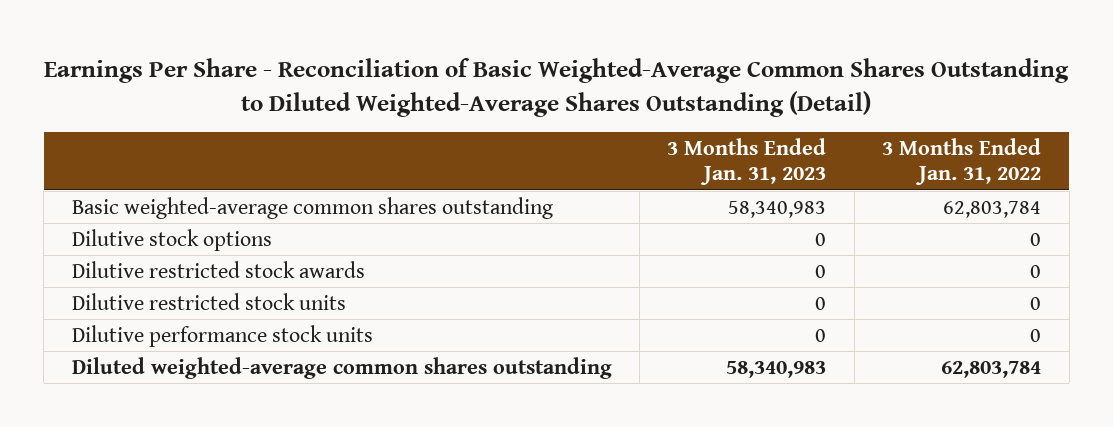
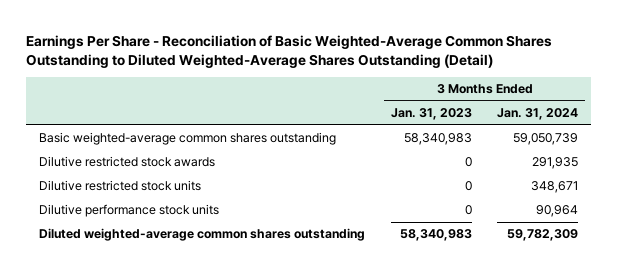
- | 3 Months Ended Jan. 31, 2023 | 3 Months Ended Jan. 31, 2022
+ | 3 Months Ended Jan. 31, 2023 | 3 Months Ended Jan. 31, 2024
- Dilutive stock options | 0 | 0

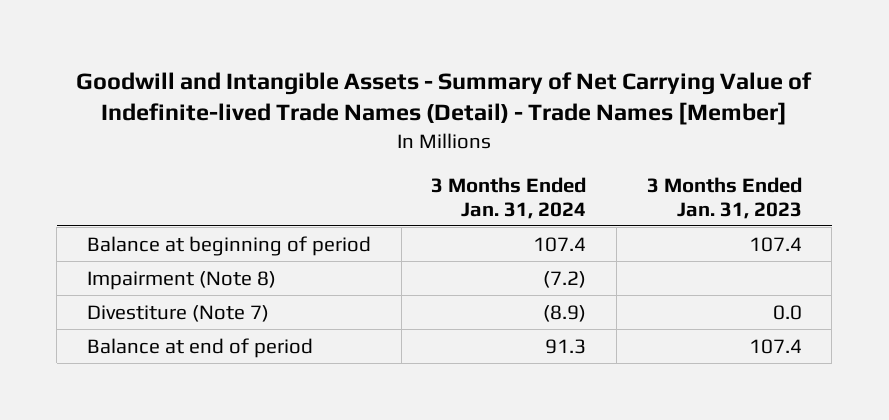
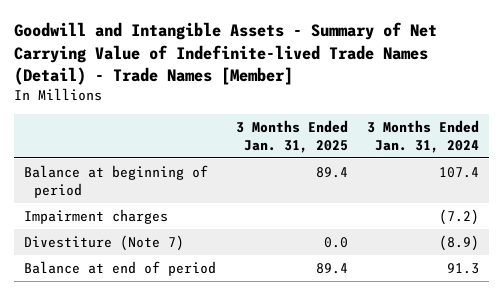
- | 3 Months Ended Jan. 31, 2024 | 3 Months Ended Jan. 31, 2023
+ | 3 Months Ended Jan. 31, 2025 | 3 Months Ended Jan. 31, 2024
- Impairment (Note 8) | (7.2) |
+ Impairment charges | | (7.2)

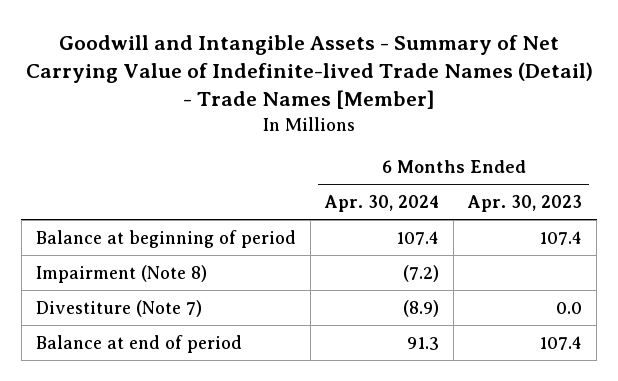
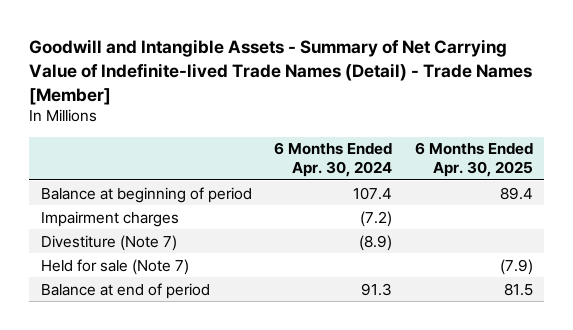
- | 6 Months Ended Apr. 30, 2024 | 6 Months Ended Apr. 30, 2023
+ | 6 Months Ended Apr. 30, 2024 | 6 Months Ended Apr. 30, 2025
- Impairment (Note 8) | (7.2) |
+ Impairment charges | (7.2) |
+ Held for sale (Note 7) | | (7.9)

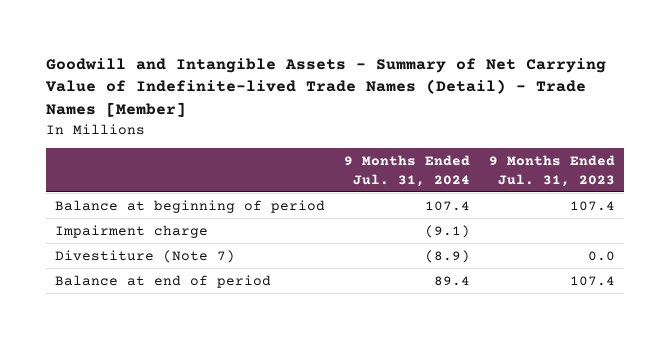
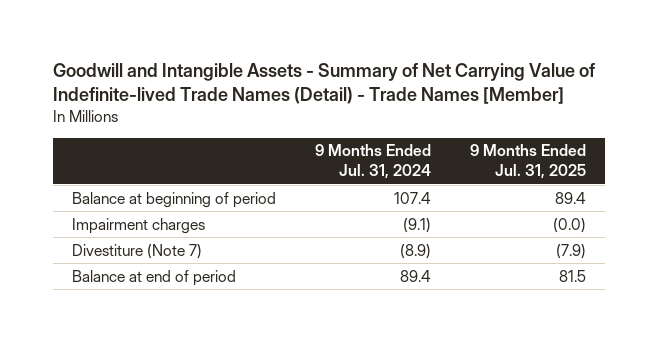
- | 9 Months Ended Jul. 31, 2024 | 9 Months Ended Jul. 31, 2023
+ | 9 Months Ended Jul. 31, 2024 | 9 Months Ended Jul. 31, 2025
- Impairment charge | (9.1) |
+ Impairment charges | (9.1) | (0.0)

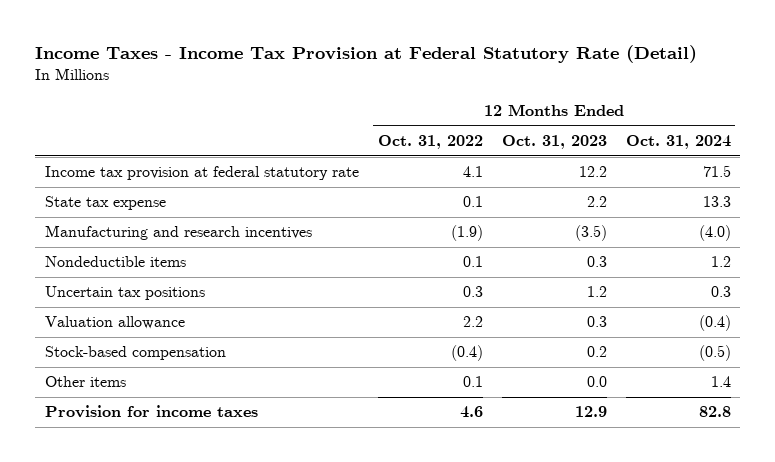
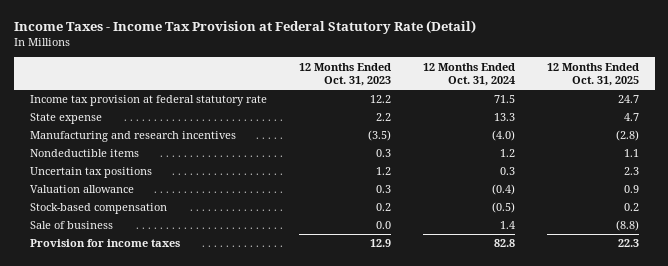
- | 12 Months Ended Oct. 31, 2022 | 12 Months Ended Oct. 31, 2023 | 12 Months Ended Oct. 31, 2024
+ | 12 Months Ended Oct. 31, 2023 | 12 Months Ended Oct. 31, 2024 | 12 Months Ended Oct. 31, 2025
- State tax expense | 0.1 | 2.2 | 13.3
+ State expense | 2.2 | 13.3 | 4.7
- Other items | 0.1 | 0.0 | 1.4
+ Sale of business | 0.0 | 1.4 | (8.8)

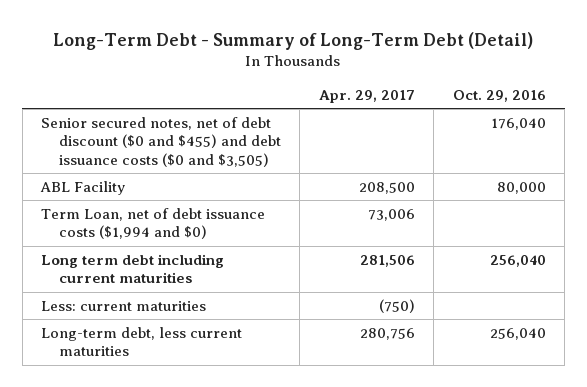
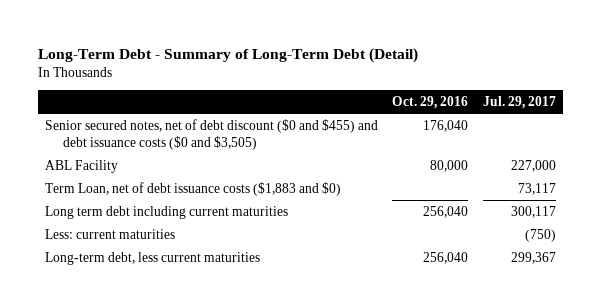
- | Apr. 29, 2017 | Oct. 29, 2016
+ | Oct. 29, 2016 | Jul. 29, 2017
- Term Loan, net of debt issuance costs ($1,994 and $0) | 73,006 |
+ Term Loan, net of debt issuance costs ($1,883 and $0) | | 73,117

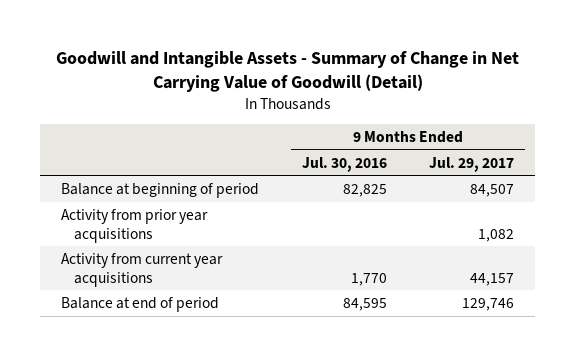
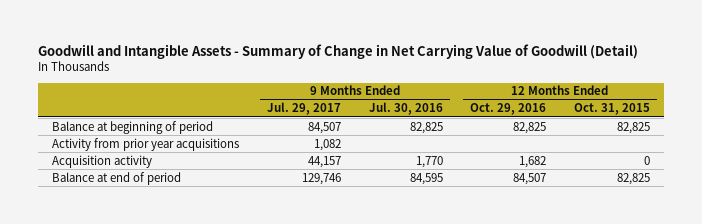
- | 9 Months Ended Jul. 30, 2016 | 9 Months Ended Jul. 29, 2017
+ | 9 Months Ended Jul. 29, 2017 | 9 Months Ended Jul. 30, 2016 | 12 Months Ended Oct. 29, 2016 | 12 Months Ended Oct. 31, 2015
- Activity from current year acquisitions | 1,770 | 44,157
+ Acquisition activity | 44,157 | 1,770 | 1,682 | 0

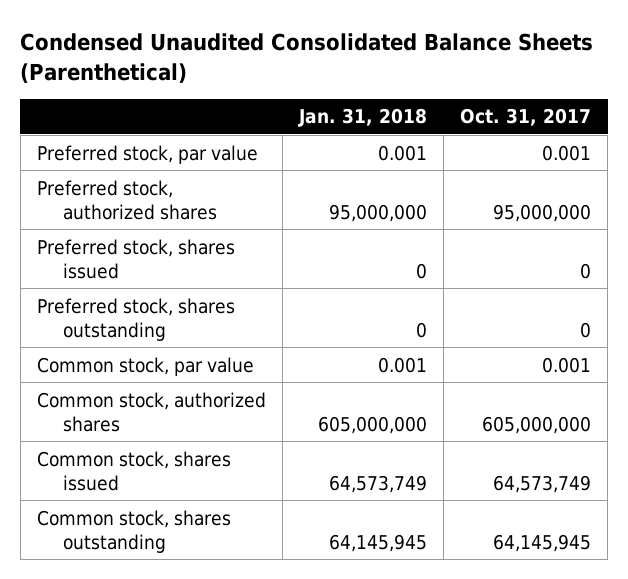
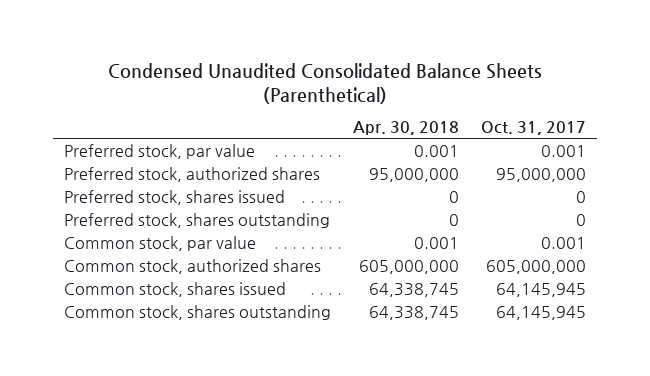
- | Jan. 31, 2018 | Oct. 31, 2017
+ | Apr. 30, 2018 | Oct. 31, 2017
- Common stock, shares issued | 64,573,749 | 64,573,749
+ Common stock, shares issued | 64,338,745 | 64,145,945

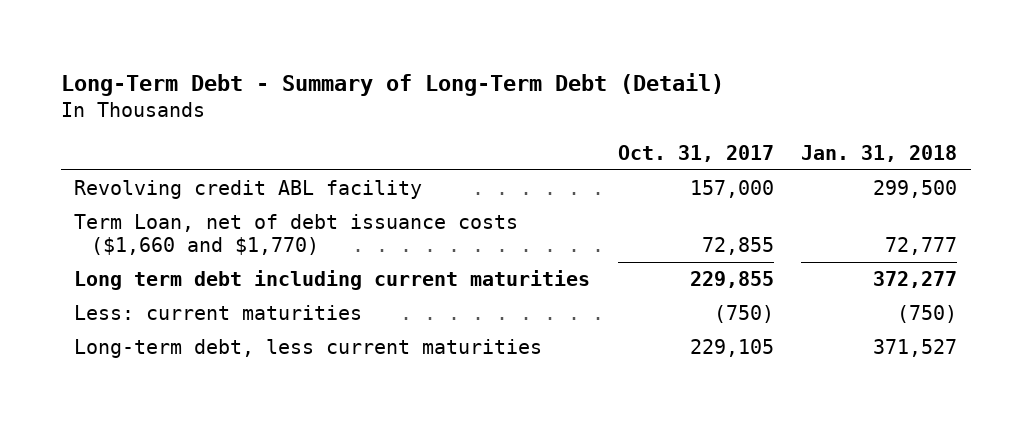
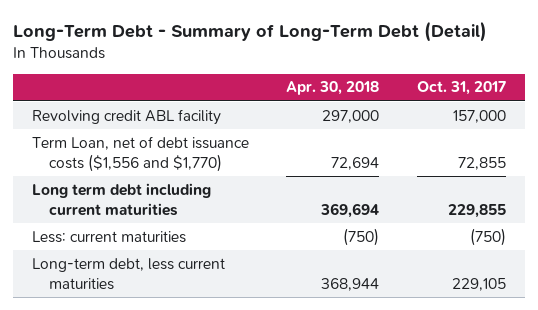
- | Oct. 31, 2017 | Jan. 31, 2018
+ | Apr. 30, 2018 | Oct. 31, 2017
- Term Loan, net of debt issuance costs ($1,660 and $1,770) | 72,855 | 72,777
+ Term Loan, net of debt issuance costs ($1,556 and $1,770) | 72,694 | 72,855

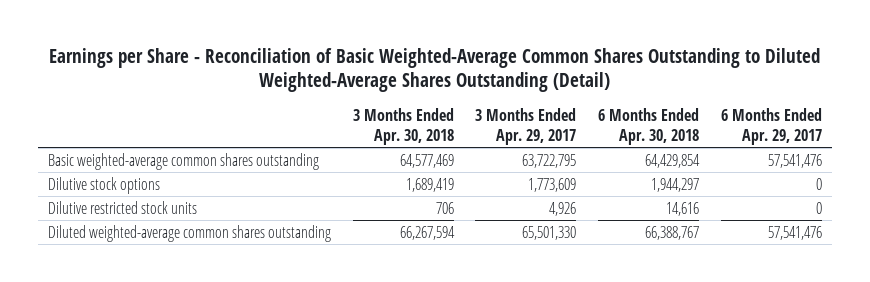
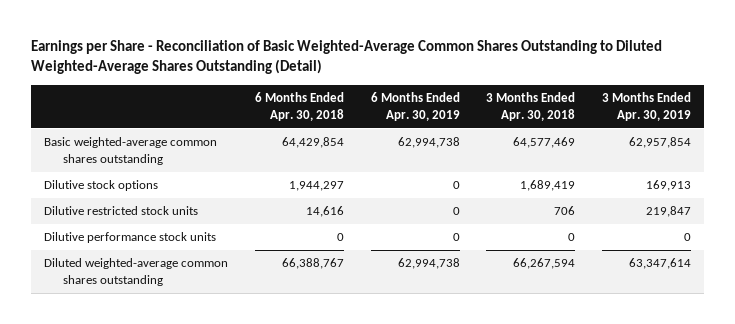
- | 3 Months Ended Apr. 30, 2018 | 3 Months Ended Apr. 29, 2017 | 6 Months Ended Apr. 30, 2018 | 6 Months Ended Apr. 29, 2017
+ | 6 Months Ended Apr. 30, 2018 | 6 Months Ended Apr. 30, 2019 | 3 Months Ended Apr. 30, 2018 | 3 Months Ended Apr. 30, 2019
+ Dilutive performance stock units | 0 | 0 | 0 | 0

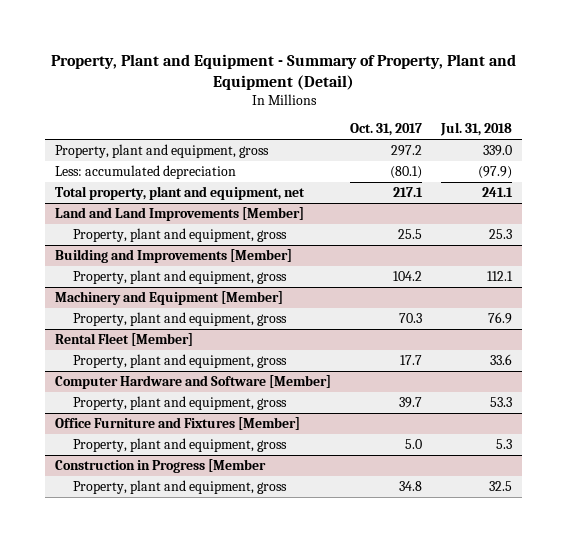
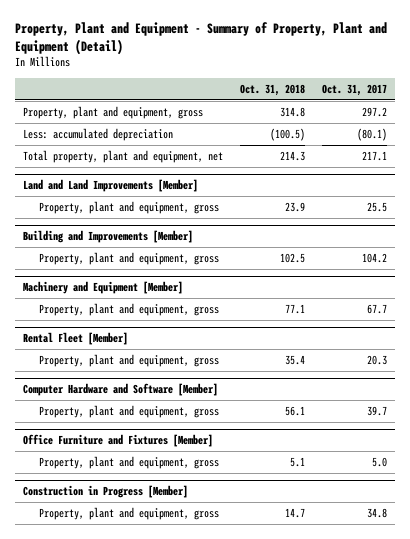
- | Oct. 31, 2017 | Jul. 31, 2018
+ | Oct. 31, 2018 | Oct. 31, 2017
@ Machinery and Equipment [Member]
- Property, plant and equipment, gross | 70.3 | 76.9
+ Property, plant and equipment, gross | 77.1 | 67.7
@ Rental Fleet [Member]
- Property, plant and equipment, gross | 17.7 | 33.6
+ Property, plant and equipment, gross | 35.4 | 20.3
- Construction in Progress [Member
+ Construction in Progress [Member]

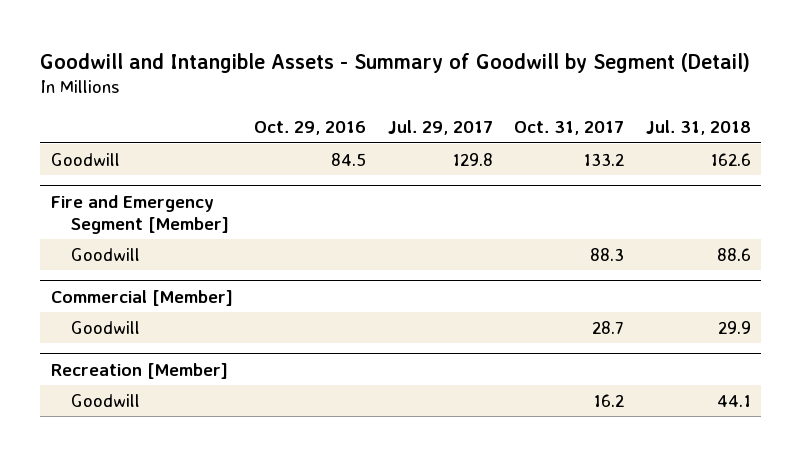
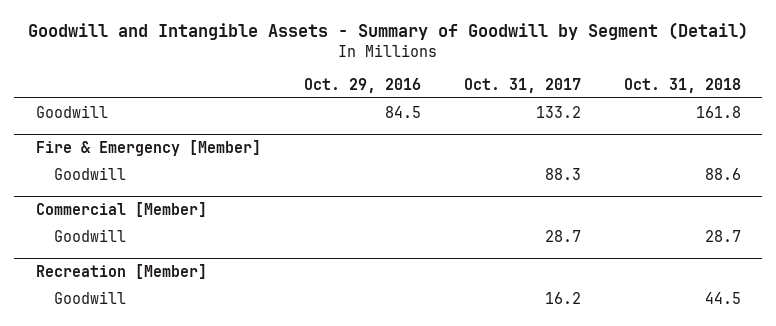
- | Oct. 29, 2016 | Jul. 29, 2017 | Oct. 31, 2017 | Jul. 31, 2018
+ | Oct. 29, 2016 | Oct. 31, 2017 | Oct. 31, 2018
- Fire and Emergency Segment [Member]
+ Fire & Emergency [Member]

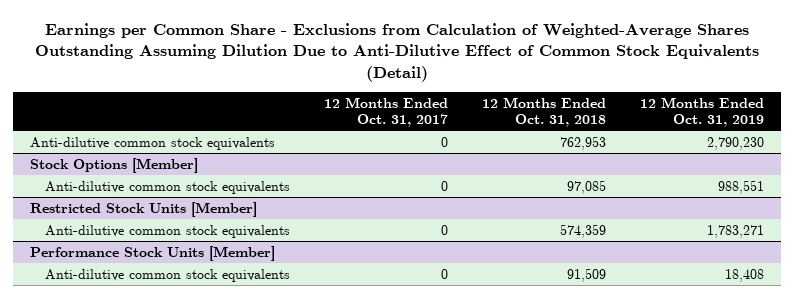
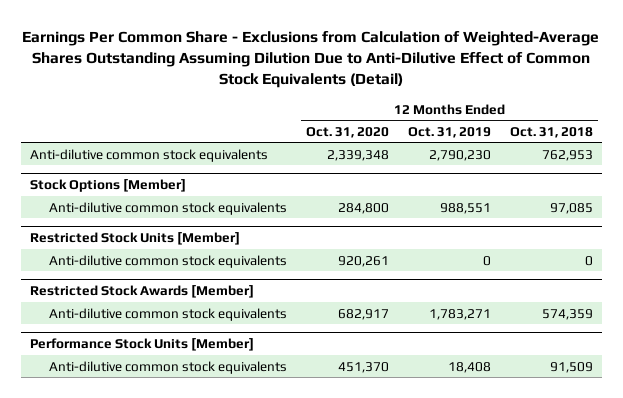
- Earnings per Common Share - Exclusions from Calculation of Weighted-Average Shares Outstanding Assuming Dilution Due to Anti-Dilutive Effect of Common Stock Equivalents (Detail)
+ Earnings Per Common Share - Exclusions from Calculation of Weighted-Average Shares Outstanding Assuming Dilution Due to Anti-Dilutive Effect of Common Stock Equivalents (Detail)
- | 12 Months Ended Oct. 31, 2017 | 12 Months Ended Oct. 31, 2018 | 12 Months Ended Oct. 31, 2019
+ | 12 Months Ended Oct. 31, 2020 | 12 Months Ended Oct. 31, 2019 | 12 Months Ended Oct. 31, 2018
@ Restricted Stock Units [Member]
+ Anti-dilutive common stock equivalents | 920,261 | 0 | 0
+ Restricted Stock Awards [Member]

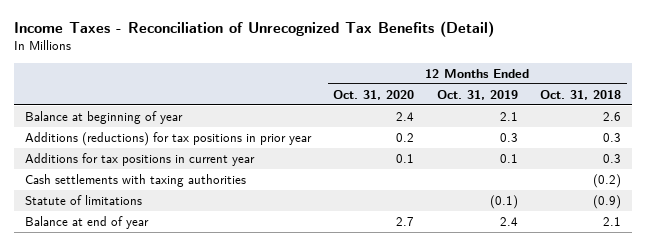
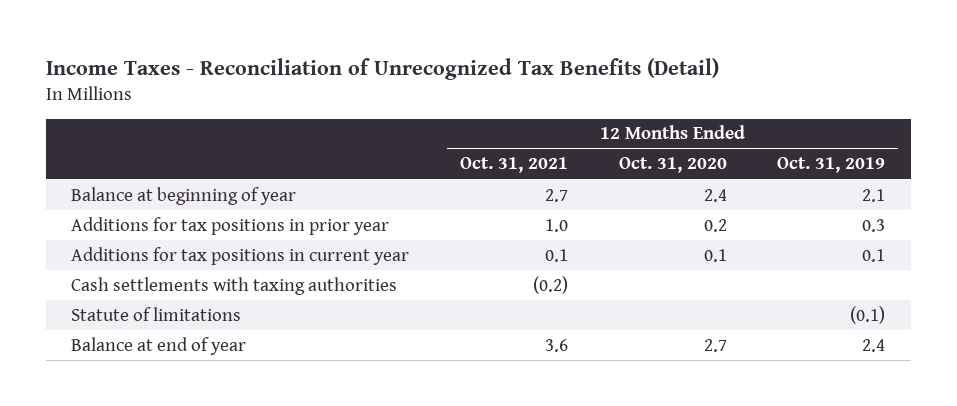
- | 12 Months Ended Oct. 31, 2020 | 12 Months Ended Oct. 31, 2019 | 12 Months Ended Oct. 31, 2018
+ | 12 Months Ended Oct. 31, 2021 | 12 Months Ended Oct. 31, 2020 | 12 Months Ended Oct. 31, 2019
- Additions (reductions) for tax positions in prior year | 0.2 | 0.3 | 0.3
+ Additions for tax positions in prior year | 1.0 | 0.2 | 0.3

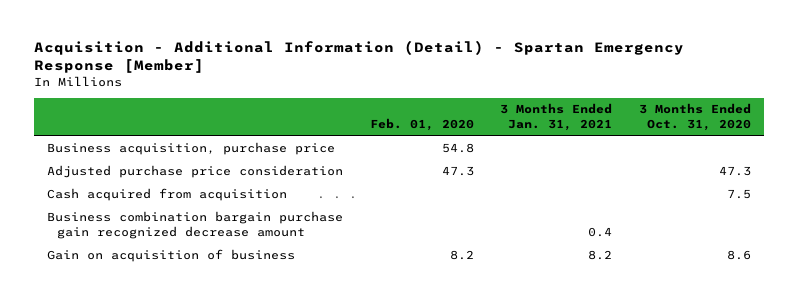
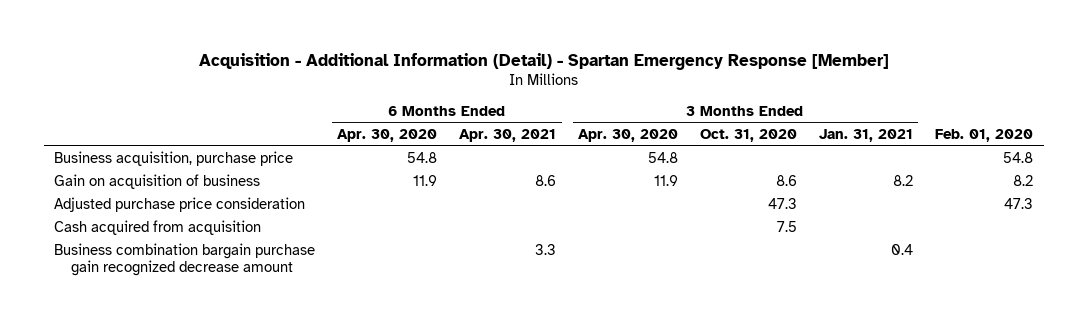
- | Feb. 01, 2020 | 3 Months Ended Jan. 31, 2021 | 3 Months Ended Oct. 31, 2020
+ | 6 Months Ended Apr. 30, 2020 | 6 Months Ended Apr. 30, 2021 | 3 Months Ended Apr. 30, 2020 | 3 Months Ended Oct. 31, 2020 | 3 Months Ended Jan. 31, 2021 | Feb. 01, 2020
moved up: Gain on acquisition of business | 11.9 | 8.6 | 11.9 | 8.6 | 8.2 | 8.2

